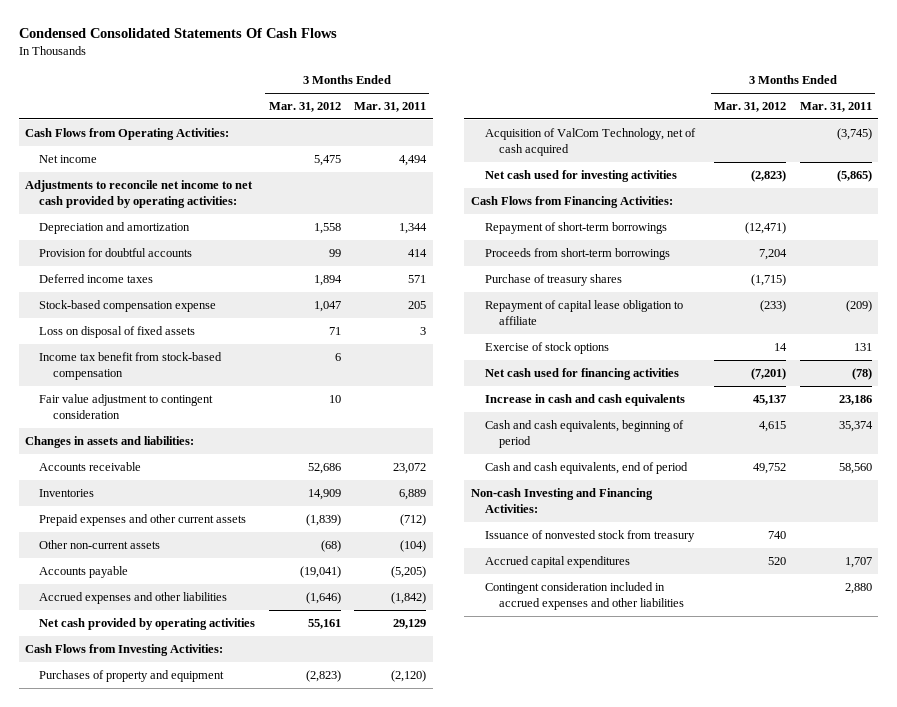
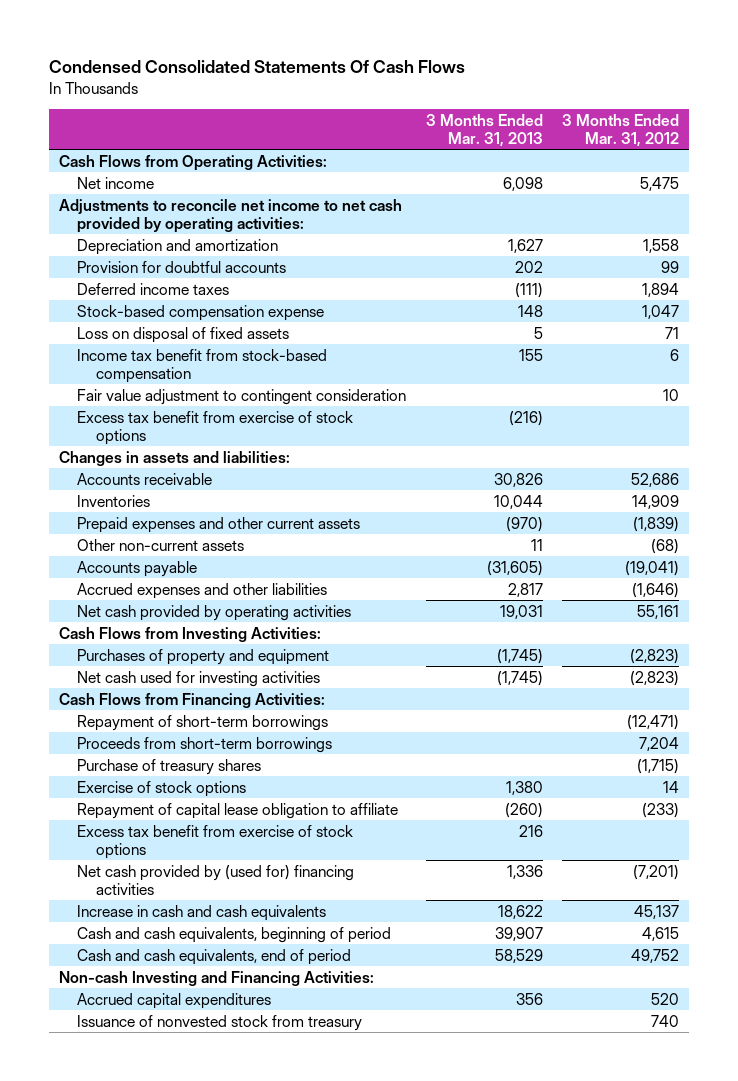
- | 3 Months Ended Mar. 31, 2012 | 3 Months Ended Mar. 31, 2011
+ | 3 Months Ended Mar. 31, 2013 | 3 Months Ended Mar. 31, 2012
+ Excess tax benefit from exercise of stock options | (216) |
- Acquisition of ValCom Technology, net of cash acquired | | (3,745)
- Net cash used for financing activities | (7,201) | (78)
moved down: Repayment of capital lease obligation to affiliate | (260) | (233)
+ Excess tax benefit from exercise of stock options | 216 |
+ Net cash provided by (used for) financing activities | 1,336 | (7,201)
- Contingent consideration included in accrued expenses and other liabilities | | 2,880
moved down: Issuance of nonvested stock from treasury | | 740

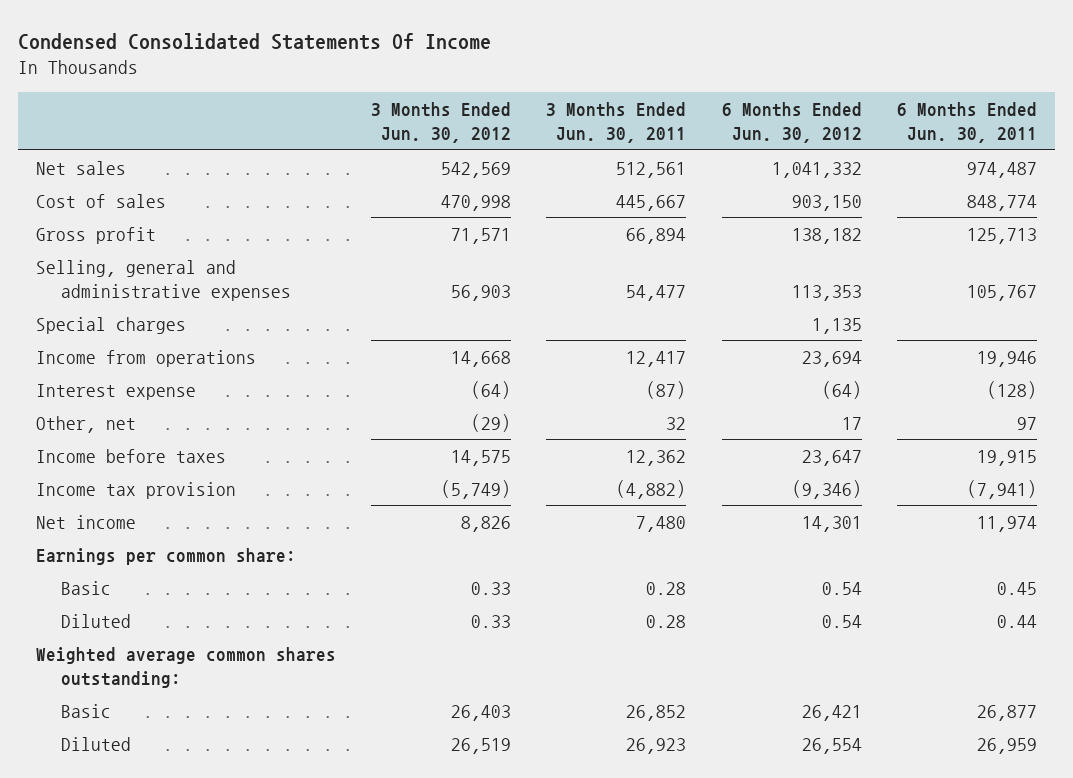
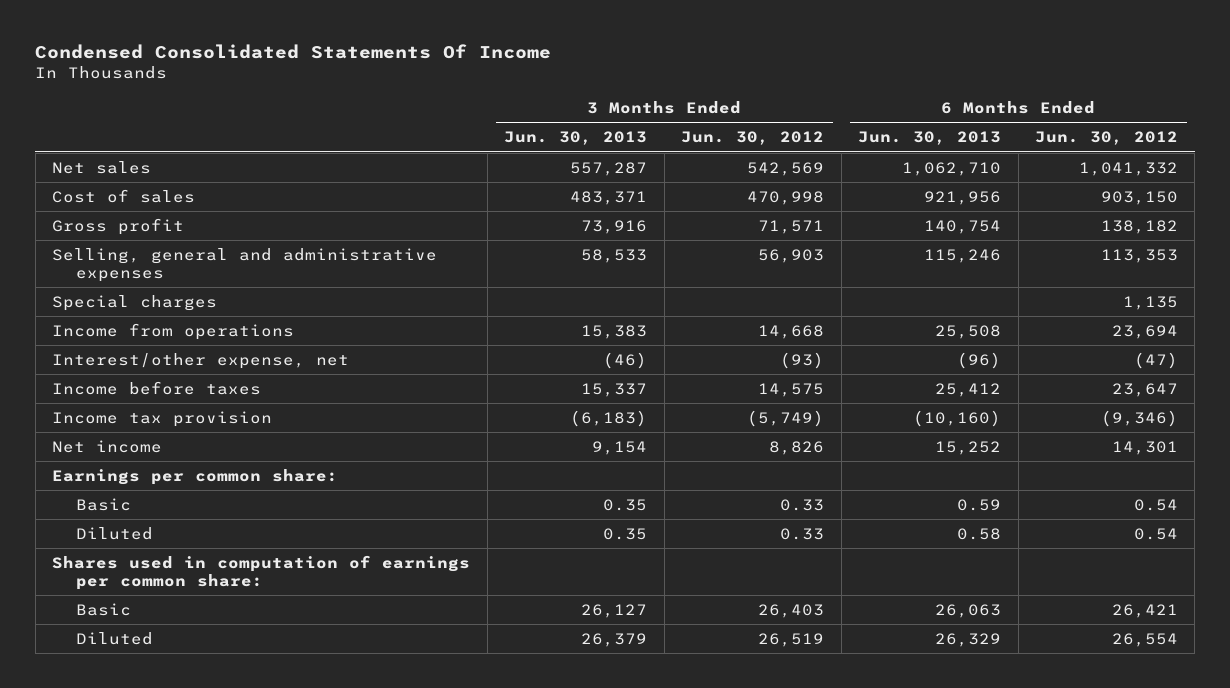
- | 3 Months Ended Jun. 30, 2012 | 3 Months Ended Jun. 30, 2011 | 6 Months Ended Jun. 30, 2012 | 6 Months Ended Jun. 30, 2011
+ | 3 Months Ended Jun. 30, 2013 | 3 Months Ended Jun. 30, 2012 | 6 Months Ended Jun. 30, 2013 | 6 Months Ended Jun. 30, 2012
- Interest expense | (64) | (87) | (64) | (128)
- Other, net | (29) | 32 | 17 | 97
+ Interest/other expense, net | (46) | (93) | (96) | (47)
- Weighted average common shares outstanding:
+ Shares used in computation of earnings per common share:

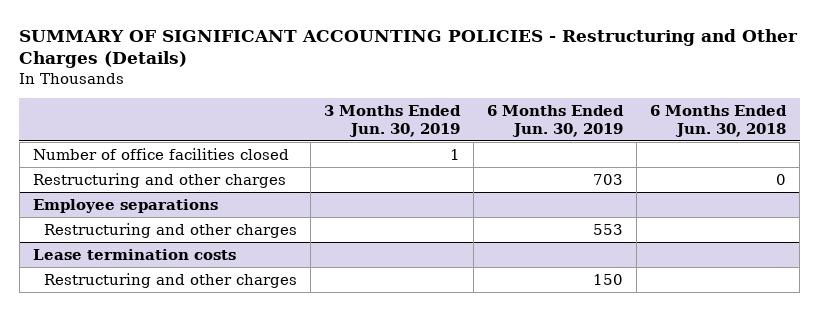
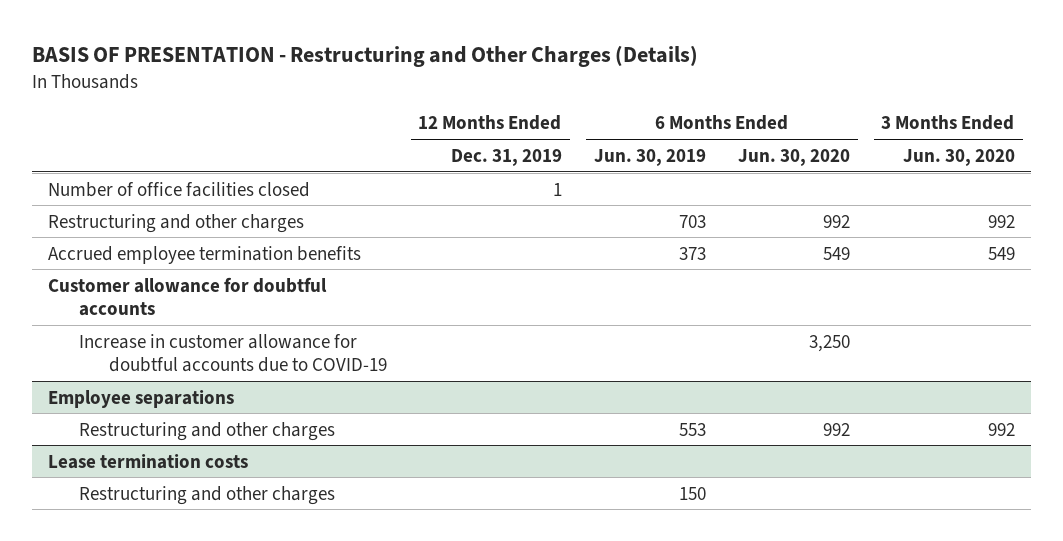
- SUMMARY OF SIGNIFICANT ACCOUNTING POLICIES - Restructuring and Other Charges (Details)
+ BASIS OF PRESENTATION - Restructuring and Other Charges (Details)
- | 3 Months Ended Jun. 30, 2019 | 6 Months Ended Jun. 30, 2019 | 6 Months Ended Jun. 30, 2018
+ | 12 Months Ended Dec. 31, 2019 | 6 Months Ended Jun. 30, 2019 | 6 Months Ended Jun. 30, 2020 | 3 Months Ended Jun. 30, 2020
+ Accrued employee termination benefits | | 373 | 549 | 549
+ Customer allowance for doubtful accounts
+ Increase in customer allowance for doubtful accounts due to COVID-19 | | | 3,250 |

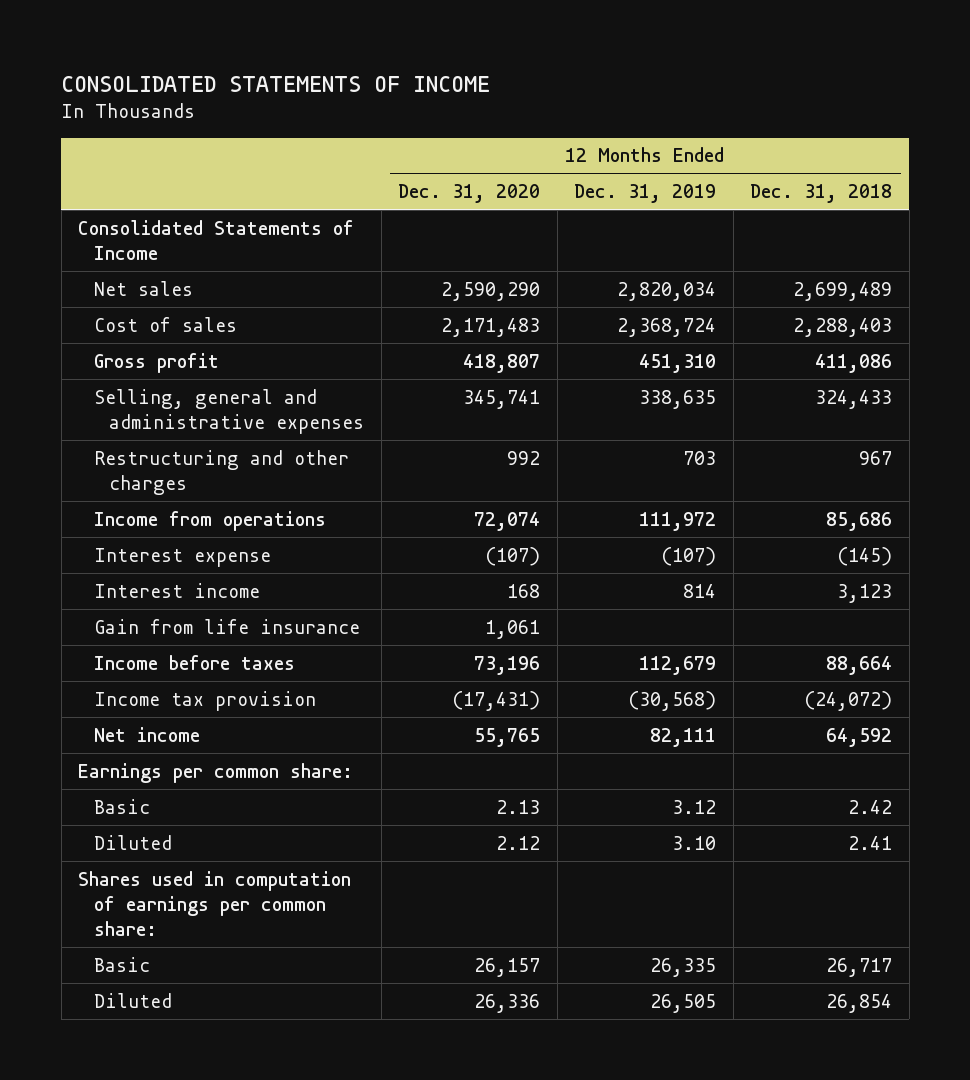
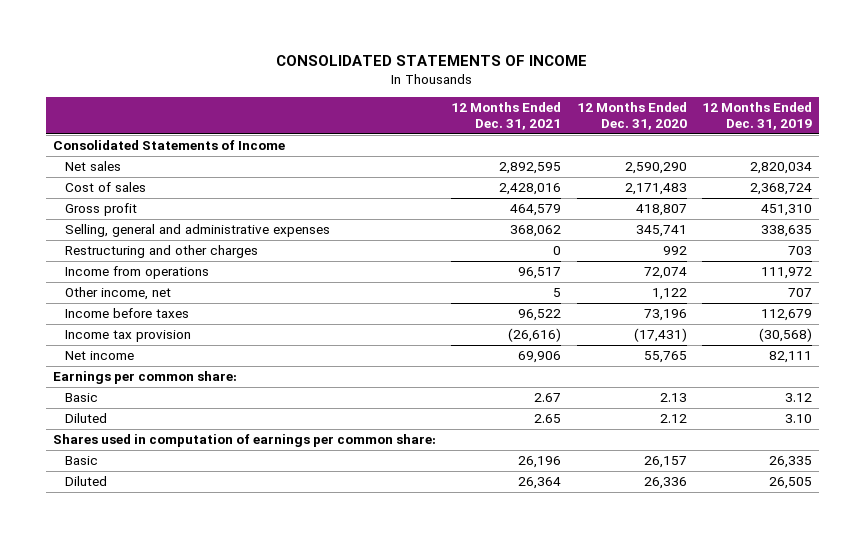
- | 12 Months Ended Dec. 31, 2020 | 12 Months Ended Dec. 31, 2019 | 12 Months Ended Dec. 31, 2018
+ | 12 Months Ended Dec. 31, 2021 | 12 Months Ended Dec. 31, 2020 | 12 Months Ended Dec. 31, 2019
- Interest expense | (107) | (107) | (145)
- Interest income | 168 | 814 | 3,123
- Gain from life insurance | 1,061 | |
+ Other income, net | 5 | 1,122 | 707

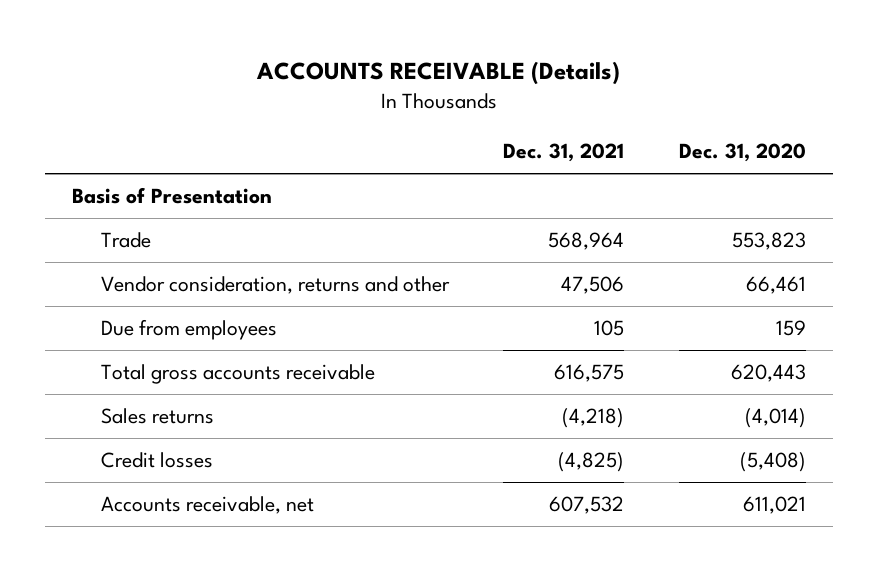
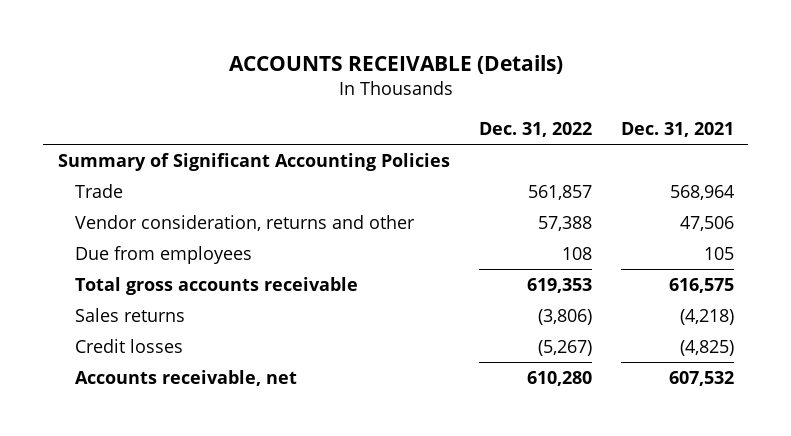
- | Dec. 31, 2021 | Dec. 31, 2020
+ | Dec. 31, 2022 | Dec. 31, 2021
- Basis of Presentation
+ Summary of Significant Accounting Policies

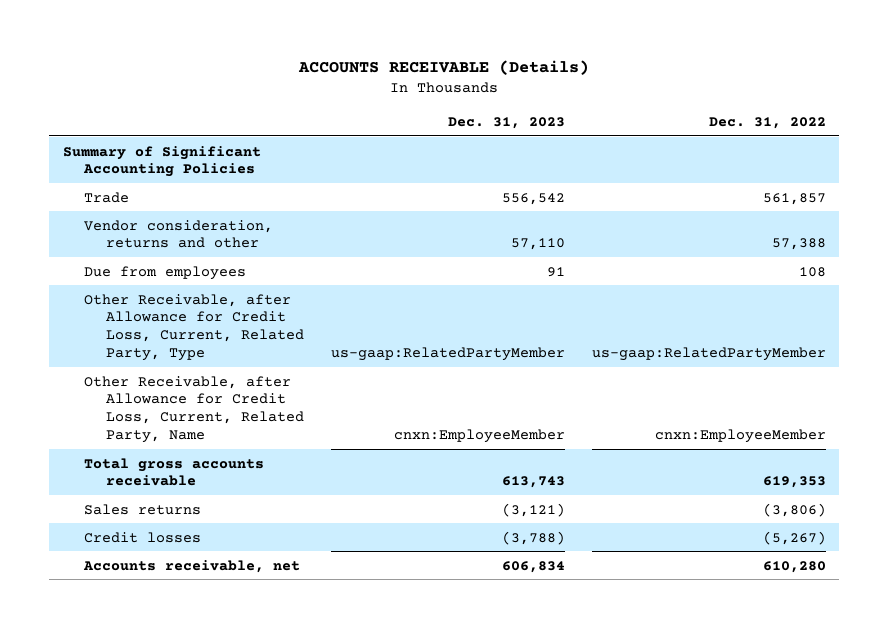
- | Dec. 31, 2022 | Dec. 31, 2021
+ | Dec. 31, 2023 | Dec. 31, 2022
+ Other Receivable, after Allowance for Credit Loss, Current, Related Party, Type | us-gaap:RelatedPartyMember | us-gaap:RelatedPartyMember
+ Other Receivable, after Allowance for Credit Loss, Current, Related Party, Name | cnxn:EmployeeMember | cnxn:EmployeeMember

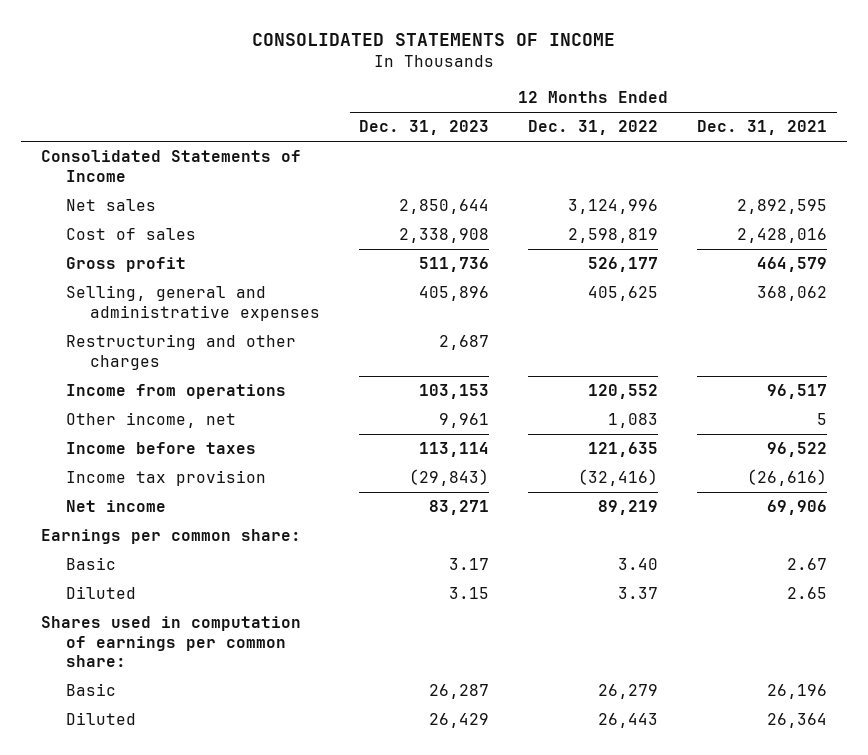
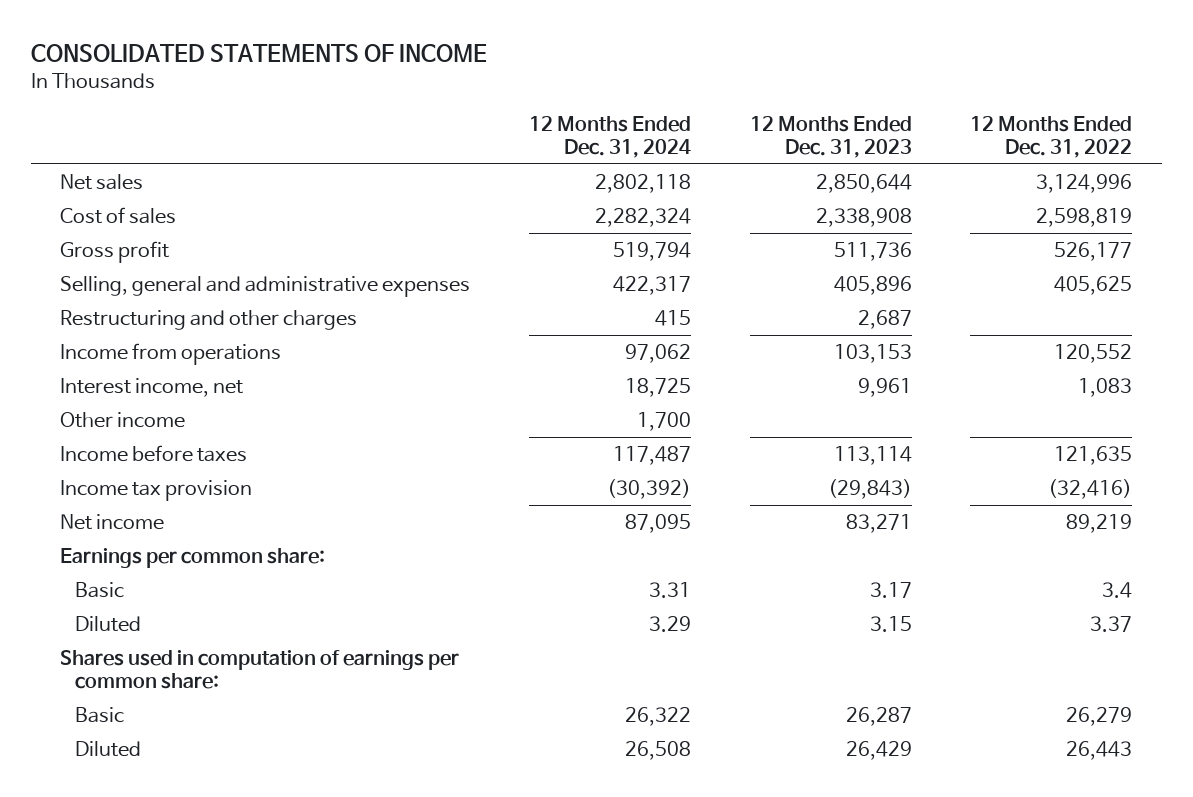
- | 12 Months Ended Dec. 31, 2023 | 12 Months Ended Dec. 31, 2022 | 12 Months Ended Dec. 31, 2021
+ | 12 Months Ended Dec. 31, 2024 | 12 Months Ended Dec. 31, 2023 | 12 Months Ended Dec. 31, 2022
- Consolidated Statements of Income
- Other income, net | 9,961 | 1,083 | 5
+ Interest income, net | 18,725 | 9,961 | 1,083
+ Other income | 1,700 | |
- Basic | 3.17 | 3.40 | 2.67
+ Basic | 3.31 | 3.17 | 3.4

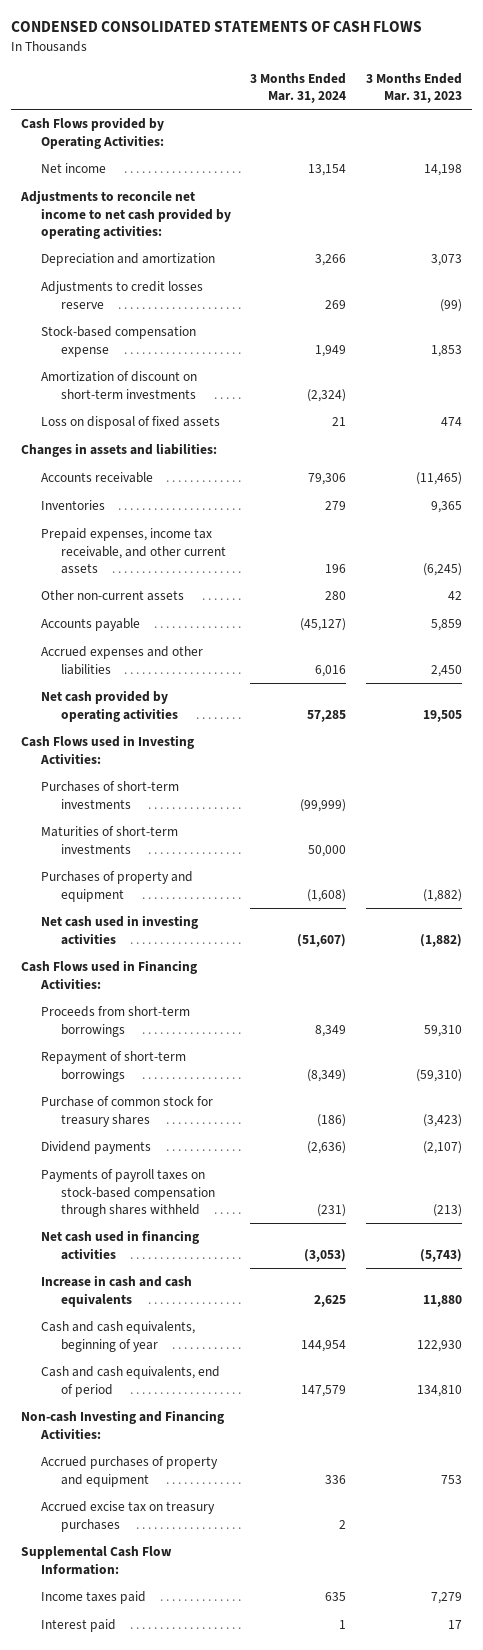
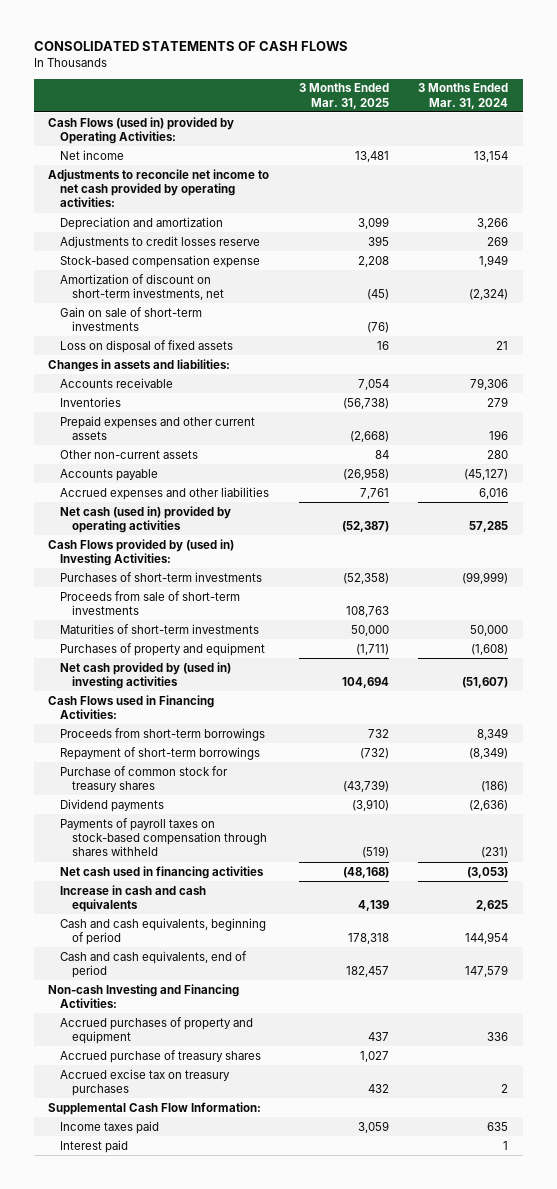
- CONDENSED CONSOLIDATED STATEMENTS OF CASH FLOWS
+ CONSOLIDATED STATEMENTS OF CASH FLOWS
- | 3 Months Ended Mar. 31, 2024 | 3 Months Ended Mar. 31, 2023
+ | 3 Months Ended Mar. 31, 2025 | 3 Months Ended Mar. 31, 2024
- Cash Flows provided by Operating Activities:
+ Cash Flows (used in) provided by Operating Activities:
- Amortization of discount on short-term investments | (2,324) |
+ Amortization of discount on short-term investments, net | (45) | (2,324)
+ Gain on sale of short-term investments | (76) |
- Prepaid expenses, income tax receivable, and other current assets | 196 | (6,245)
+ Prepaid expenses and other current assets | (2,668) | 196
- Net cash provided by operating activities | 57,285 | 19,505
- Cash Flows used in Investing Activities:
+ Net cash (used in) provided by operating activities | (52,387) | 57,285
+ Cash Flows provided by (used in) Investing Activities:
+ Proceeds from sale of short-term investments | 108,763 |
- Net cash used in investing activities | (51,607) | (1,882)
+ Net cash provided by (used in) investing activities | 104,694 | (51,607)
- Cash and cash equivalents, beginning of year | 144,954 | 122,930
+ Cash and cash equivalents, beginning of period | 178,318 | 144,954
+ Accrued purchase of treasury shares | 1,027 |

